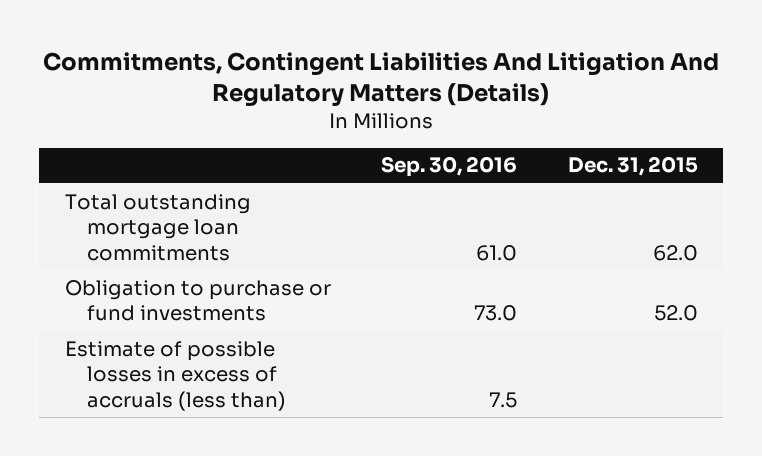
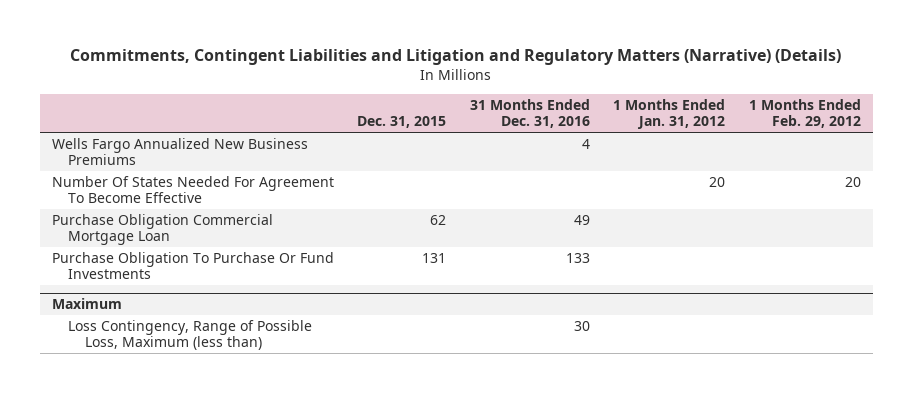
- Commitments, Contingent Liabilities And Litigation And Regulatory Matters (Details)
+ Commitments, Contingent Liabilities and Litigation and Regulatory Matters (Narrative) (Details)
- | Sep. 30, 2016 | Dec. 31, 2015
+ | Dec. 31, 2015 | 31 Months Ended Dec. 31, 2016 | 1 Months Ended Jan. 31, 2012 | 1 Months Ended Feb. 29, 2012
- Total outstanding mortgage loan commitments | 61.0 | 62.0
- Obligation to purchase or fund investments | 73.0 | 52.0
- Estimate of possible losses in excess of accruals (less than) | 7.5 |
+ Wells Fargo Annualized New Business Premiums | | 4 | |
+ Number Of States Needed For Agreement To Become Effective | | | 20 | 20
+ Purchase Obligation Commercial Mortgage Loan | 62 | 49 | |
+ Purchase Obligation To Purchase Or Fund Investments | 131 | 133 | |
+ Maximum
+ Loss Contingency, Range of Possible Loss, Maximum (less than) | | 30 | |

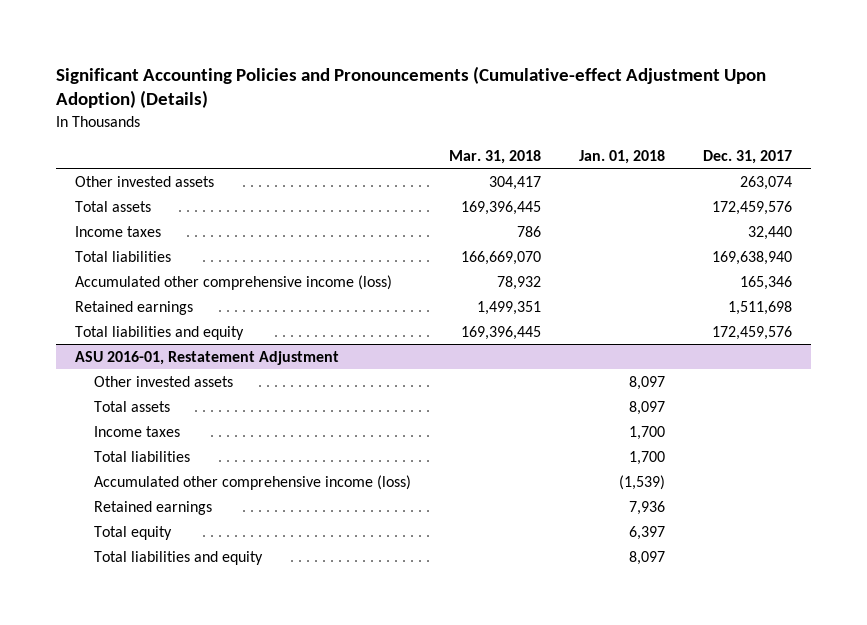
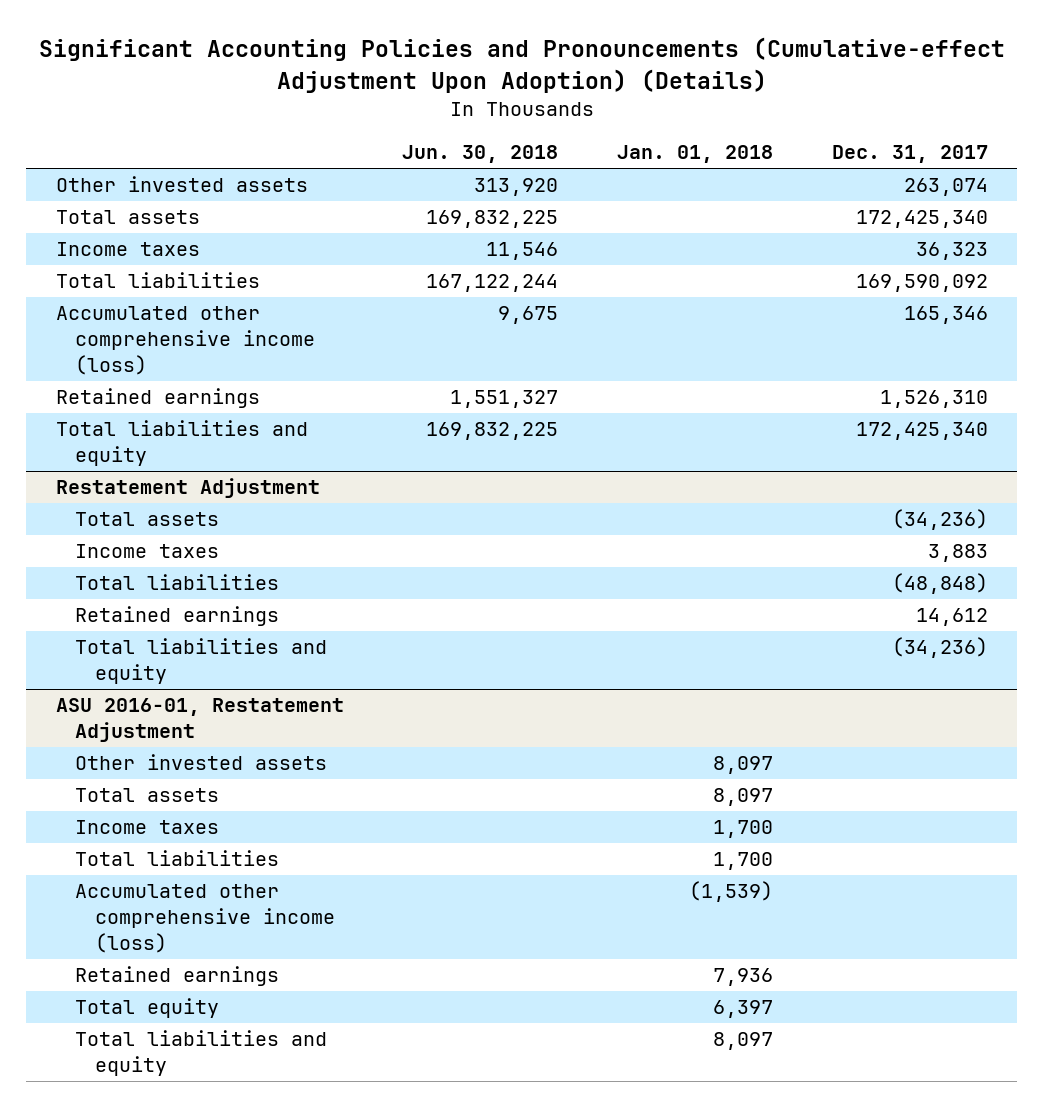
- | Mar. 31, 2018 | Jan. 01, 2018 | Dec. 31, 2017
+ | Jun. 30, 2018 | Jan. 01, 2018 | Dec. 31, 2017
- Total assets | 169,396,445 | | 172,459,576
- Income taxes | 786 | | 32,440
- Total liabilities | 166,669,070 | | 169,638,940
+ Total assets | 169,832,225 | | 172,425,340
+ Income taxes | 11,546 | | 36,323
+ Total liabilities | 167,122,244 | | 169,590,092
- Retained earnings | 1,499,351 | | 1,511,698
- Total liabilities and equity | 169,396,445 | | 172,459,576
+ Retained earnings | 1,551,327 | | 1,526,310
+ Total liabilities and equity | 169,832,225 | | 172,425,340
+ Restatement Adjustment
+ Total assets | | | (34,236)
+ Income taxes | | | 3,883
+ Total liabilities | | | (48,848)
+ Retained earnings | | | 14,612
+ Total liabilities and equity | | | (34,236)

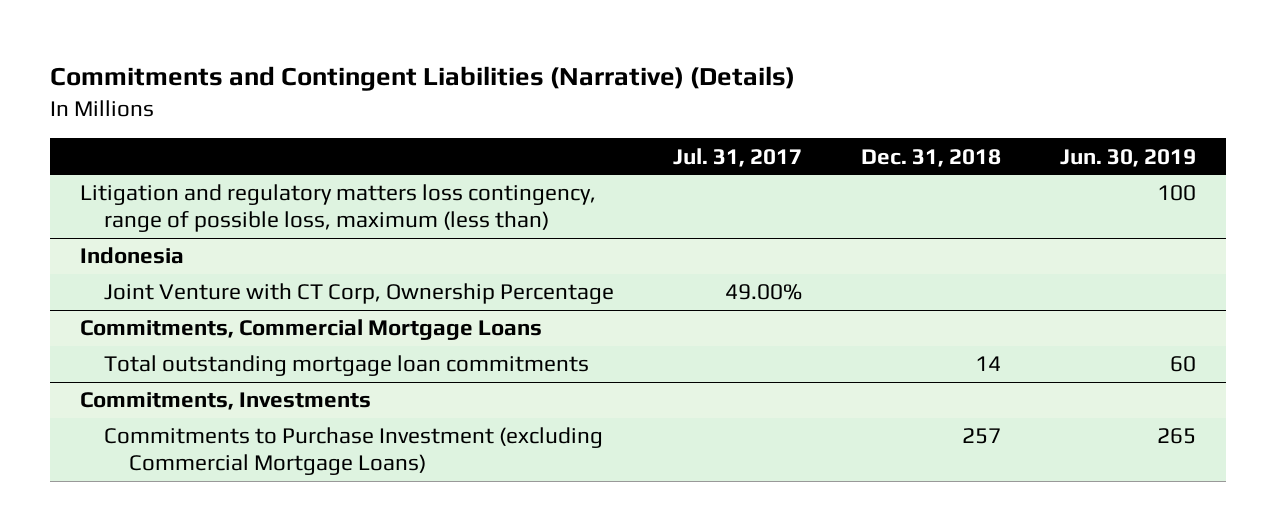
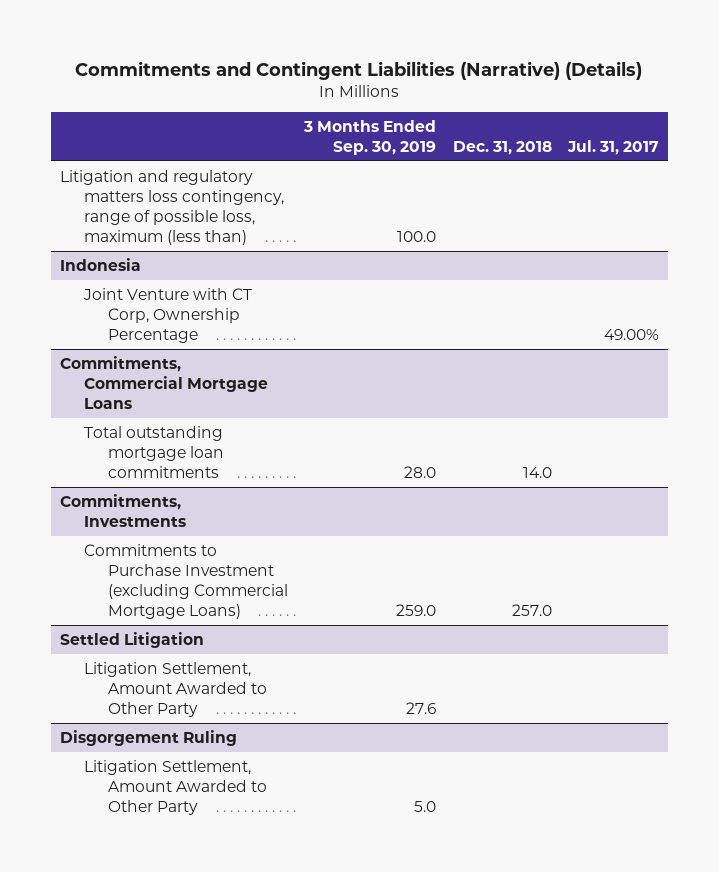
- | Jul. 31, 2017 | Dec. 31, 2018 | Jun. 30, 2019
+ | 3 Months Ended Sep. 30, 2019 | Dec. 31, 2018 | Jul. 31, 2017
@ Commitments, Commercial Mortgage Loans
- Total outstanding mortgage loan commitments | | 14 | 60
+ Total outstanding mortgage loan commitments | 28.0 | 14.0 |
@ Commitments, Investments
- Commitments to Purchase Investment (excluding Commercial Mortgage Loans) | | 257 | 265
+ Commitments to Purchase Investment (excluding Commercial Mortgage Loans) | 259.0 | 257.0 |
+ Settled Litigation
+ Litigation Settlement, Amount Awarded to Other Party | 27.6 | |
+ Disgorgement Ruling
+ Litigation Settlement, Amount Awarded to Other Party | 5.0 | |

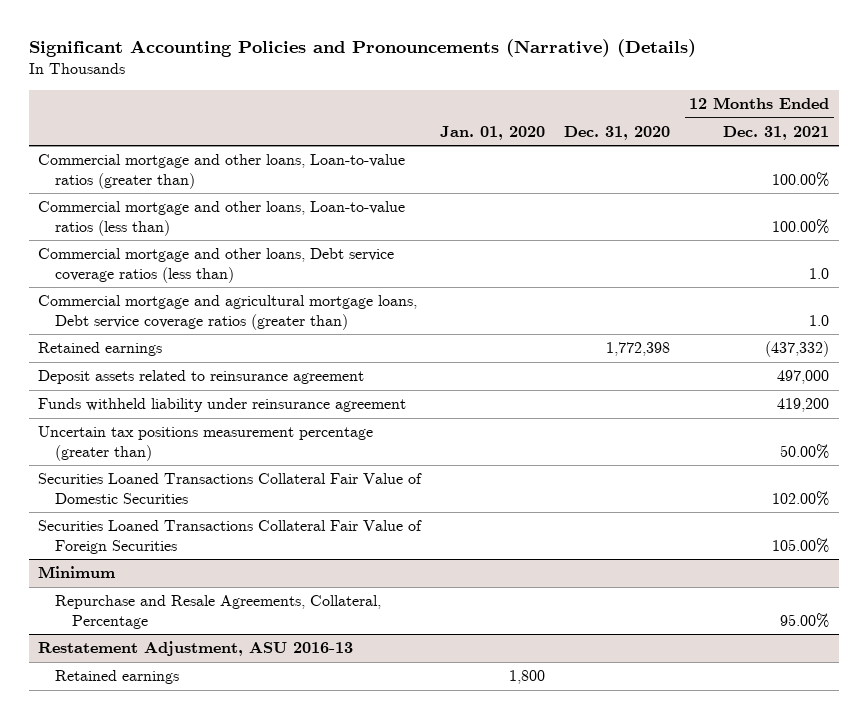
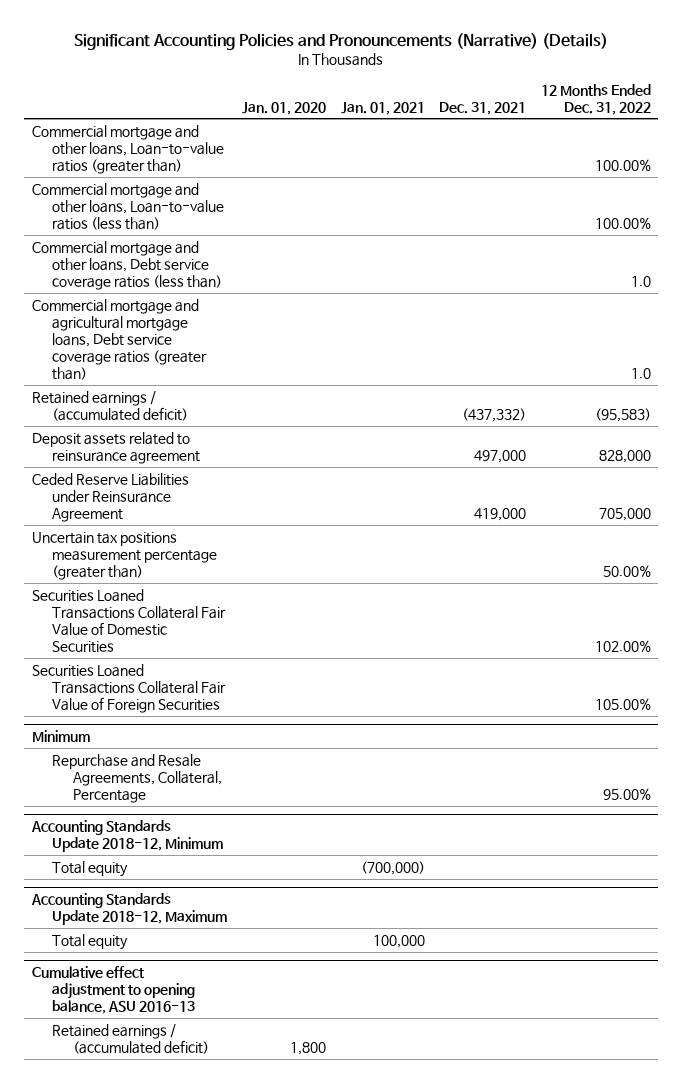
- | Jan. 01, 2020 | Dec. 31, 2020 | 12 Months Ended Dec. 31, 2021
+ | Jan. 01, 2020 | Jan. 01, 2021 | Dec. 31, 2021 | 12 Months Ended Dec. 31, 2022
- Retained earnings | | 1,772,398 | (437,332)
+ Retained earnings / (accumulated deficit) | | | (437,332) | (95,583)
- Funds withheld liability under reinsurance agreement | | | 419,200
+ Ceded Reserve Liabilities under Reinsurance Agreement | | | 419,000 | 705,000
- Restatement Adjustment, ASU 2016-13
- Retained earnings | 1,800 | |
+ Accounting Standards Update 2018-12, Minimum
+ Total equity | | (700,000) | |
+ Accounting Standards Update 2018-12, Maximum
+ Total equity | | 100,000 | |
+ Cumulative effect adjustment to opening balance, ASU 2016-13
+ Retained earnings / (accumulated deficit) | 1,800 | | |

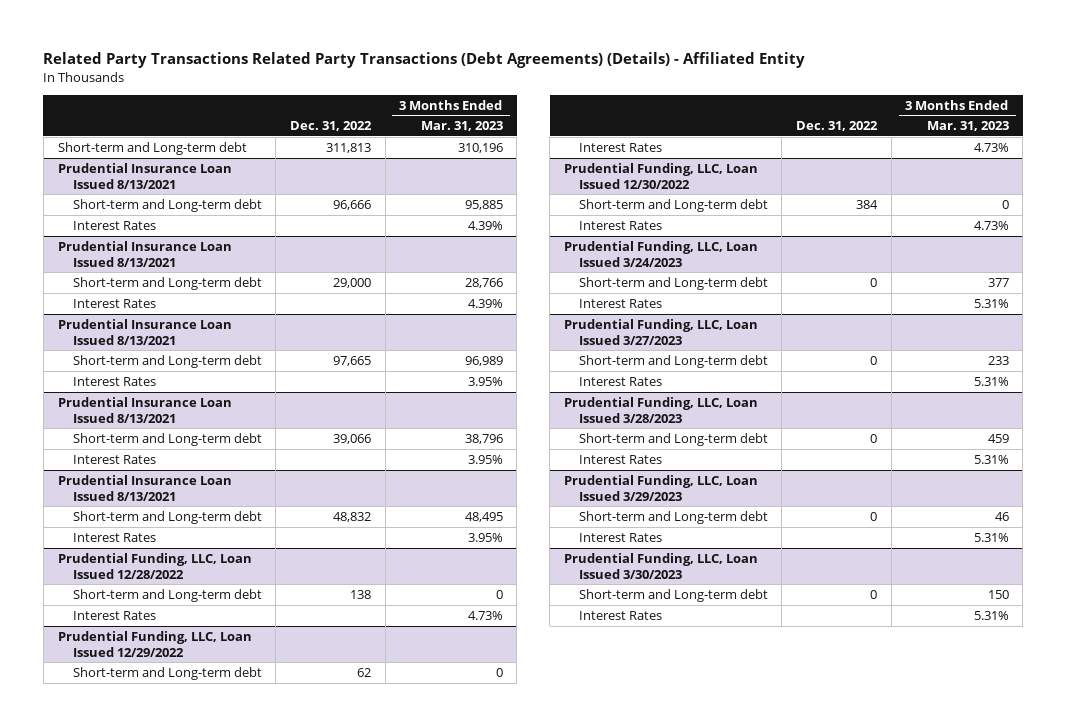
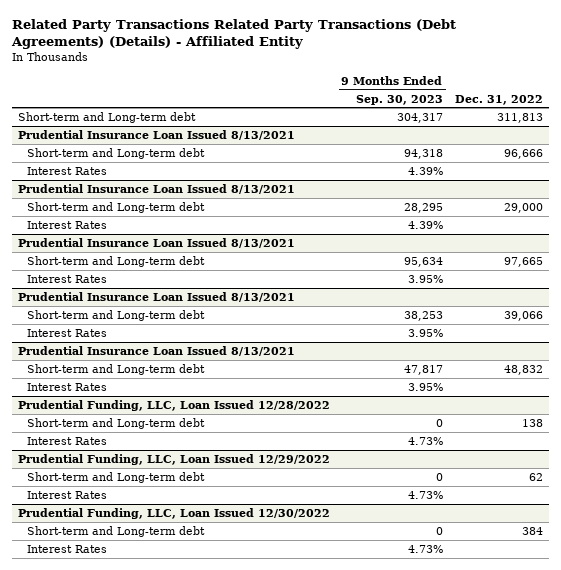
- | Dec. 31, 2022 | 3 Months Ended Mar. 31, 2023
+ | 9 Months Ended Sep. 30, 2023 | Dec. 31, 2022
- Prudential Funding, LLC, Loan Issued 3/24/2023
- Short-term and Long-term debt | 0 | 377
- Interest Rates | | 5.31%
- Prudential Funding, LLC, Loan Issued 3/27/2023
- Short-term and Long-term debt | 0 | 233
- Interest Rates | | 5.31%
- Prudential Funding, LLC, Loan Issued 3/28/2023
- Short-term and Long-term debt | 0 | 459
- Interest Rates | | 5.31%
- Prudential Funding, LLC, Loan Issued 3/29/2023
- Short-term and Long-term debt | 0 | 46
- Interest Rates | | 5.31%
- Prudential Funding, LLC, Loan Issued 3/30/2023
- Short-term and Long-term debt | 0 | 150
- Interest Rates | | 5.31%

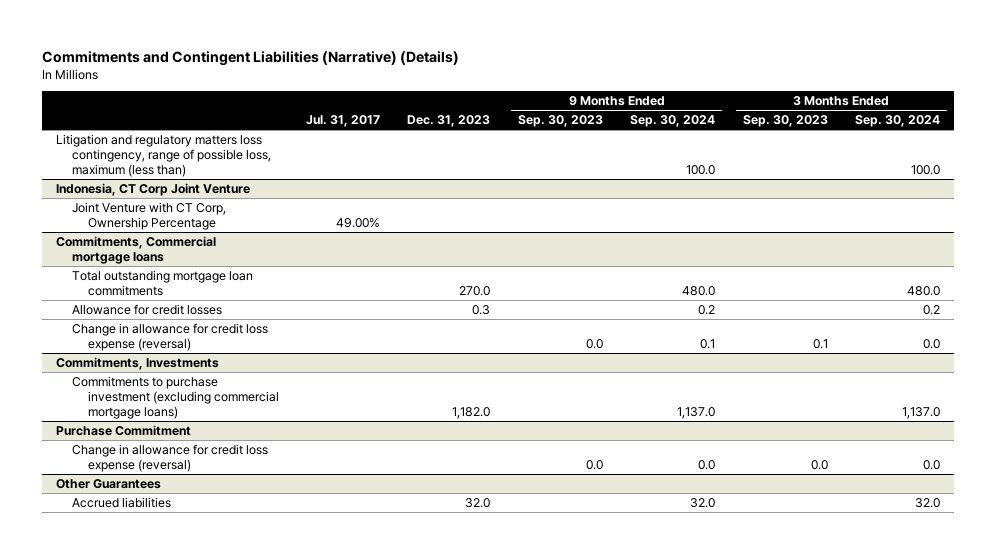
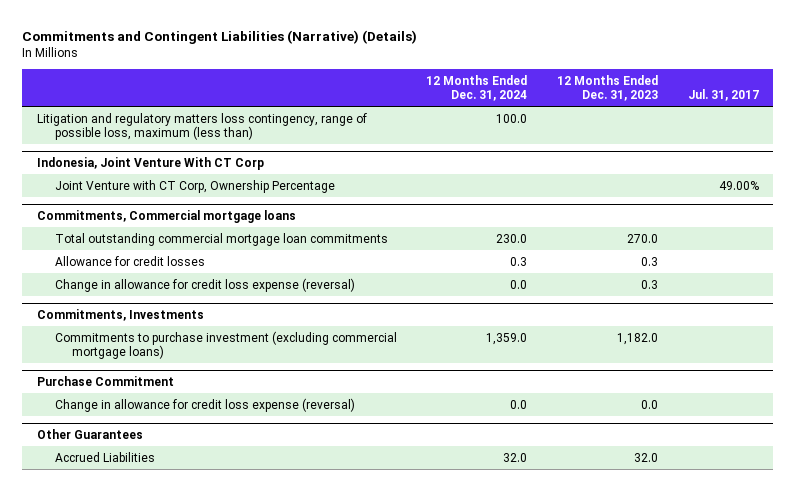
- | Jul. 31, 2017 | Dec. 31, 2023 | 9 Months Ended Sep. 30, 2023 | 9 Months Ended Sep. 30, 2024 | 3 Months Ended Sep. 30, 2023 | 3 Months Ended Sep. 30, 2024
+ | 12 Months Ended Dec. 31, 2024 | 12 Months Ended Dec. 31, 2023 | Jul. 31, 2017
- Indonesia, CT Corp Joint Venture
+ Indonesia, Joint Venture With CT Corp
@ Commitments, Commercial mortgage loans
- Total outstanding mortgage loan commitments | | 270.0 | | 480.0 | | 480.0
+ Total outstanding commercial mortgage loan commitments | 230.0 | 270.0 |
@ Other Guarantees
- Accrued liabilities | | 32.0 | | 32.0 | | 32.0
+ Accrued Liabilities | 32.0 | 32.0 |

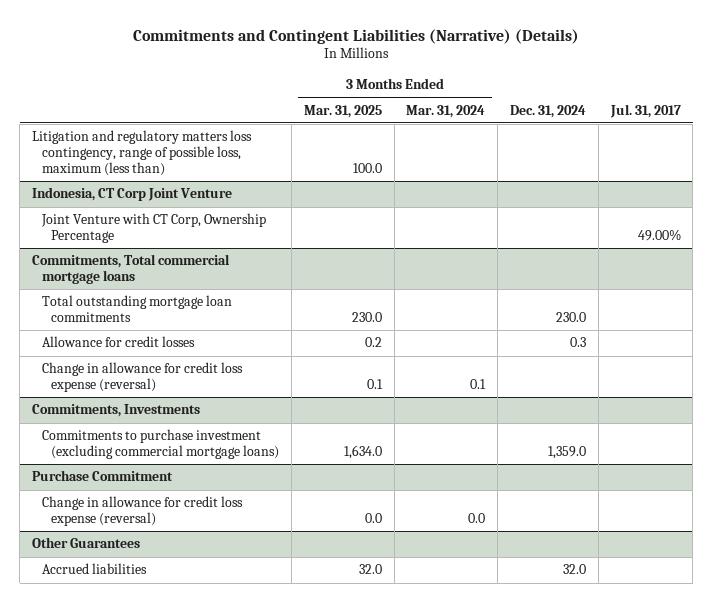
- | 12 Months Ended Dec. 31, 2024 | 12 Months Ended Dec. 31, 2023 | Jul. 31, 2017
+ | 3 Months Ended Mar. 31, 2025 | 3 Months Ended Mar. 31, 2024 | Dec. 31, 2024 | Jul. 31, 2017
- Indonesia, Joint Venture With CT Corp
+ Indonesia, CT Corp Joint Venture
- Commitments, Commercial mortgage loans
- Total outstanding commercial mortgage loan commitments | 230.0 | 270.0 |
+ Commitments, Total commercial mortgage loans
+ Total outstanding mortgage loan commitments | 230.0 | | 230.0 |
@ Other Guarantees
- Accrued Liabilities | 32.0 | 32.0 |
+ Accrued liabilities | 32.0 | | 32.0 |

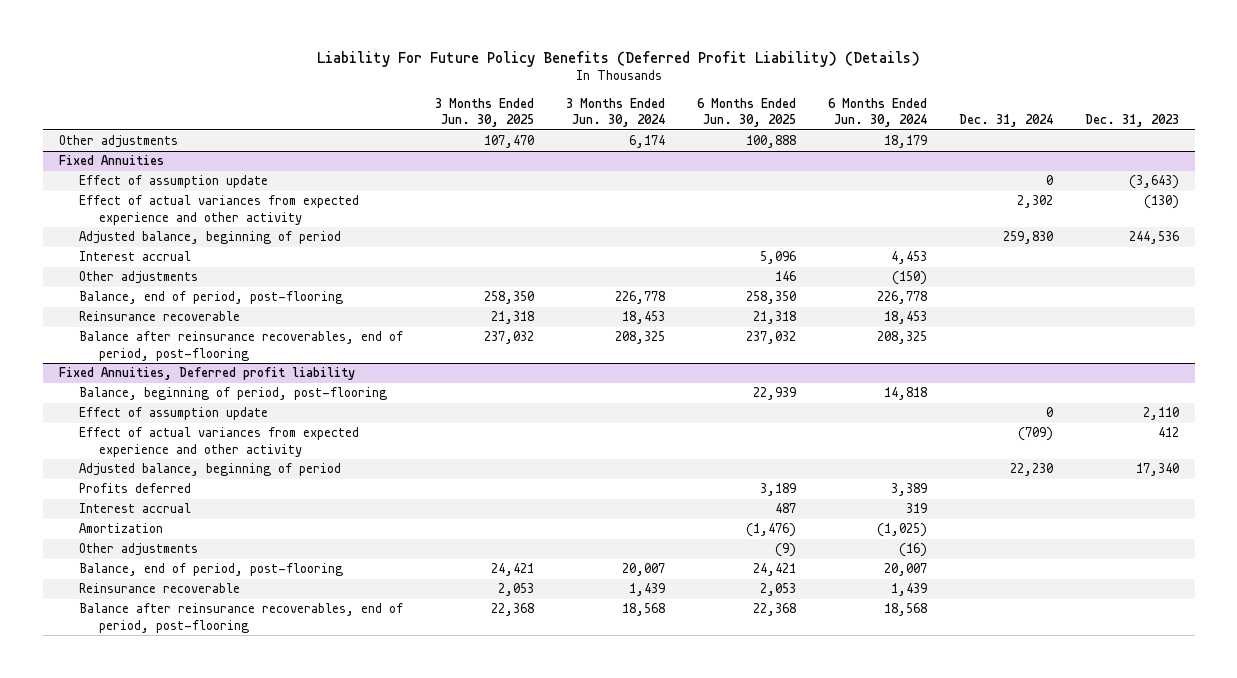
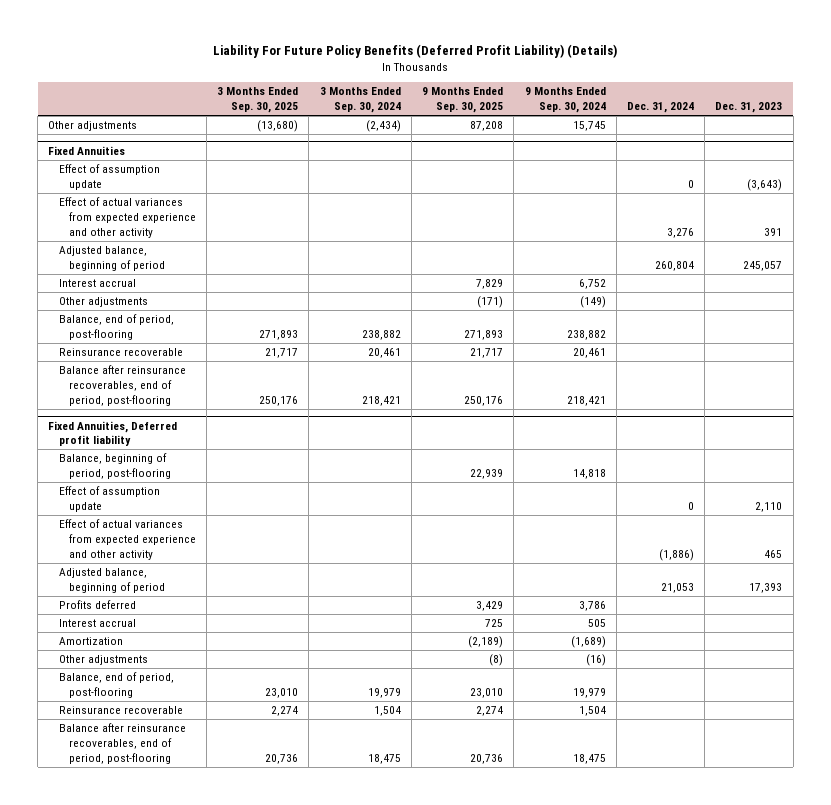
- | 3 Months Ended Jun. 30, 2025 | 3 Months Ended Jun. 30, 2024 | 6 Months Ended Jun. 30, 2025 | 6 Months Ended Jun. 30, 2024 | Dec. 31, 2024 | Dec. 31, 2023
+ | 3 Months Ended Sep. 30, 2025 | 3 Months Ended Sep. 30, 2024 | 9 Months Ended Sep. 30, 2025 | 9 Months Ended Sep. 30, 2024 | Dec. 31, 2024 | Dec. 31, 2023
@ Fixed Annuities
- Effect of actual variances from expected experience and other activity | | | | | 2,302 | (130)
- Adjusted balance, beginning of period | | | | | 259,830 | 244,536
+ Effect of actual variances from expected experience and other activity | | | | | 3,276 | 391
+ Adjusted balance, beginning of period | | | | | 260,804 | 245,057
@ Fixed Annuities, Deferred profit liability
- Effect of actual variances from expected experience and other activity | | | | | (709) | 412
- Adjusted balance, beginning of period | | | | | 22,230 | 17,340
+ Effect of actual variances from expected experience and other activity | | | | | (1,886) | 465
+ Adjusted balance, beginning of period | | | | | 21,053 | 17,393

